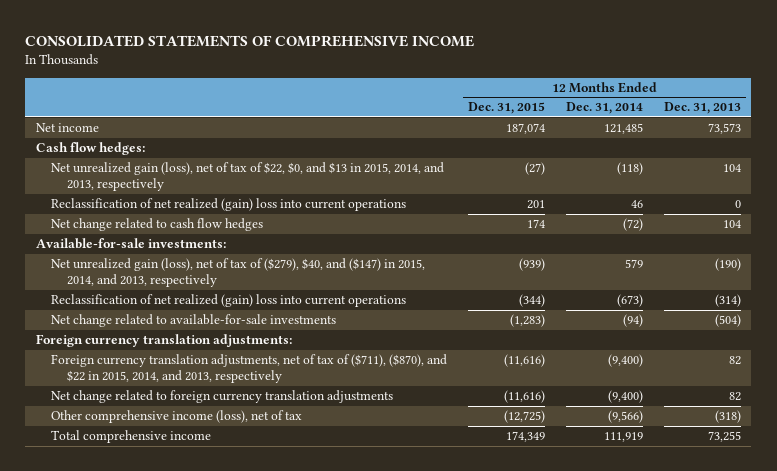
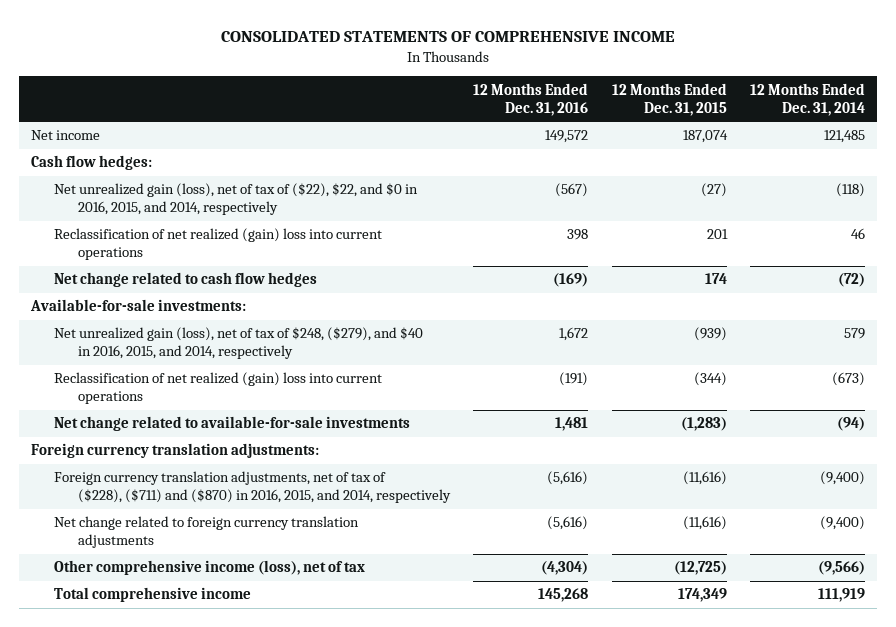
- | 12 Months Ended Dec. 31, 2015 | 12 Months Ended Dec. 31, 2014 | 12 Months Ended Dec. 31, 2013
+ | 12 Months Ended Dec. 31, 2016 | 12 Months Ended Dec. 31, 2015 | 12 Months Ended Dec. 31, 2014
- Net unrealized gain (loss), net of tax of $22, $0, and $13 in 2015, 2014, and 2013, respectively | (27) | (118) | 104
+ Net unrealized gain (loss), net of tax of ($22), $22, and $0 in 2016, 2015, and 2014, respectively | (567) | (27) | (118)
- Net unrealized gain (loss), net of tax of ($279), $40, and ($147) in 2015, 2014, and 2013, respectively | (939) | 579 | (190)
+ Net unrealized gain (loss), net of tax of $248, ($279), and $40 in 2016, 2015, and 2014, respectively | 1,672 | (939) | 579
- Foreign currency translation adjustments, net of tax of ($711), ($870), and $22 in 2015, 2014, and 2013, respectively | (11,616) | (9,400) | 82
+ Foreign currency translation adjustments, net of tax of ($228), ($711) and ($870) in 2016, 2015, and 2014, respectively | (5,616) | (11,616) | (9,400)

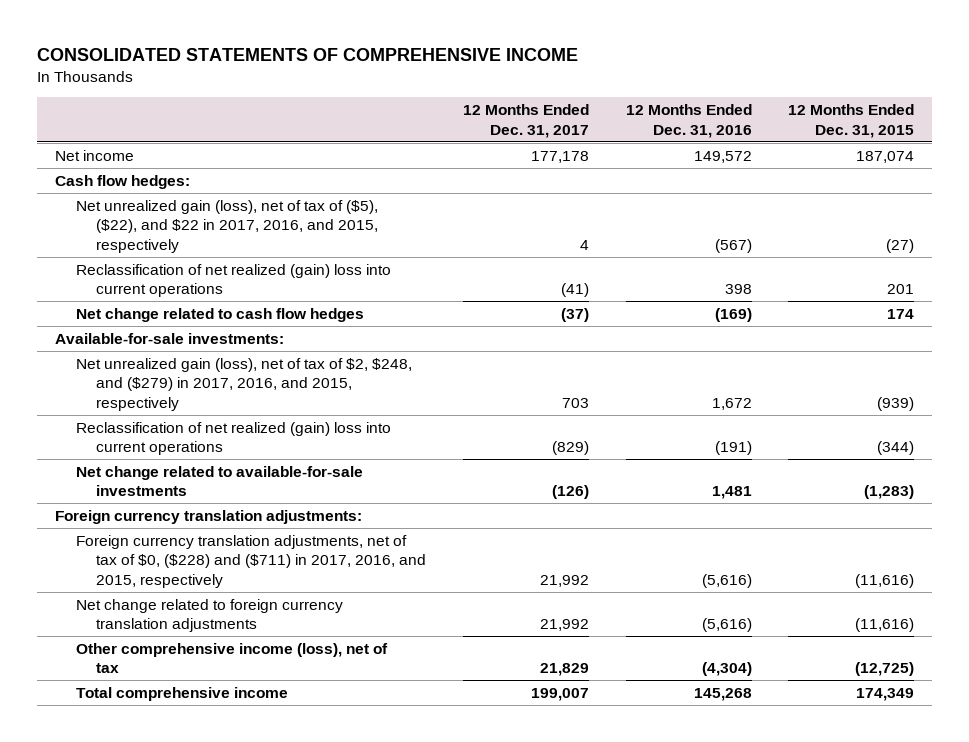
- | 12 Months Ended Dec. 31, 2016 | 12 Months Ended Dec. 31, 2015 | 12 Months Ended Dec. 31, 2014
+ | 12 Months Ended Dec. 31, 2017 | 12 Months Ended Dec. 31, 2016 | 12 Months Ended Dec. 31, 2015
- Net unrealized gain (loss), net of tax of ($22), $22, and $0 in 2016, 2015, and 2014, respectively | (567) | (27) | (118)
+ Net unrealized gain (loss), net of tax of ($5), ($22), and $22 in 2017, 2016, and 2015, respectively | 4 | (567) | (27)
- Net unrealized gain (loss), net of tax of $248, ($279), and $40 in 2016, 2015, and 2014, respectively | 1,672 | (939) | 579
+ Net unrealized gain (loss), net of tax of $2, $248, and ($279) in 2017, 2016, and 2015, respectively | 703 | 1,672 | (939)
- Foreign currency translation adjustments, net of tax of ($228), ($711) and ($870) in 2016, 2015, and 2014, respectively | (5,616) | (11,616) | (9,400)
+ Foreign currency translation adjustments, net of tax of $0, ($228) and ($711) in 2017, 2016, and 2015, respectively | 21,992 | (5,616) | (11,616)

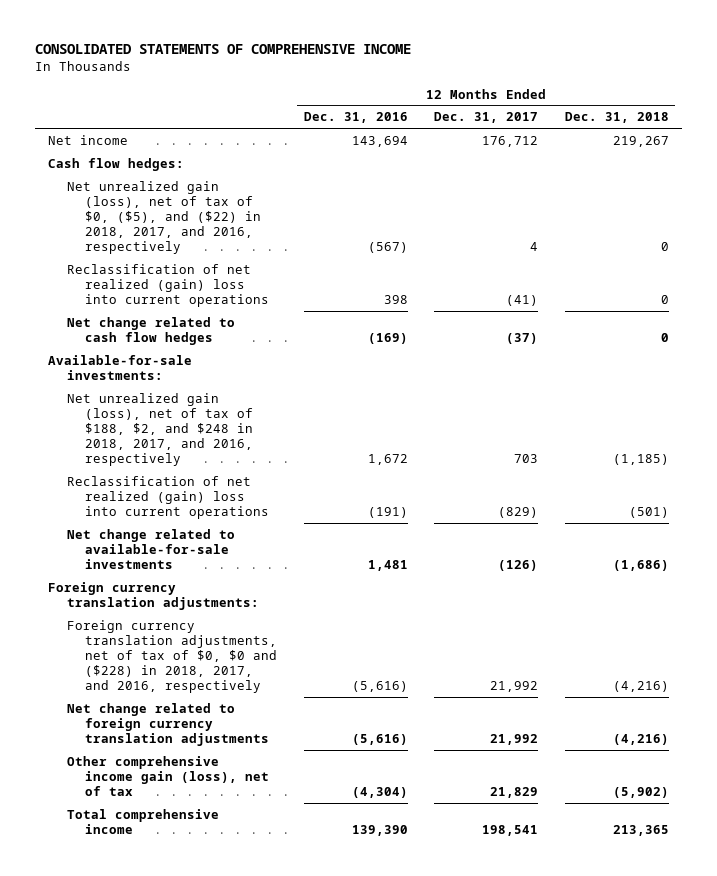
- | 12 Months Ended Dec. 31, 2017 | 12 Months Ended Dec. 31, 2016 | 12 Months Ended Dec. 31, 2015
+ | 12 Months Ended Dec. 31, 2016 | 12 Months Ended Dec. 31, 2017 | 12 Months Ended Dec. 31, 2018
- Net income | 177,178 | 149,572 | 187,074
+ Net income | 143,694 | 176,712 | 219,267
- Net unrealized gain (loss), net of tax of ($5), ($22), and $22 in 2017, 2016, and 2015, respectively | 4 | (567) | (27)
+ Net unrealized gain (loss), net of tax of $0, ($5), and ($22) in 2018, 2017, and 2016, respectively | (567) | 4 | 0
- Net unrealized gain (loss), net of tax of $2, $248, and ($279) in 2017, 2016, and 2015, respectively | 703 | 1,672 | (939)
+ Net unrealized gain (loss), net of tax of $188, $2, and $248 in 2018, 2017, and 2016, respectively | 1,672 | 703 | (1,185)
- Foreign currency translation adjustments, net of tax of $0, ($228) and ($711) in 2017, 2016, and 2015, respectively | 21,992 | (5,616) | (11,616)
+ Foreign currency translation adjustments, net of tax of $0, $0 and ($228) in 2018, 2017, and 2016, respectively | (5,616) | 21,992 | (4,216)
- Other comprehensive income (loss), net of tax | 21,829 | (4,304) | (12,725)
- Total comprehensive income | 199,007 | 145,268 | 174,349
+ Other comprehensive income gain (loss), net of tax | (4,304) | 21,829 | (5,902)
+ Total comprehensive income | 139,390 | 198,541 | 213,365

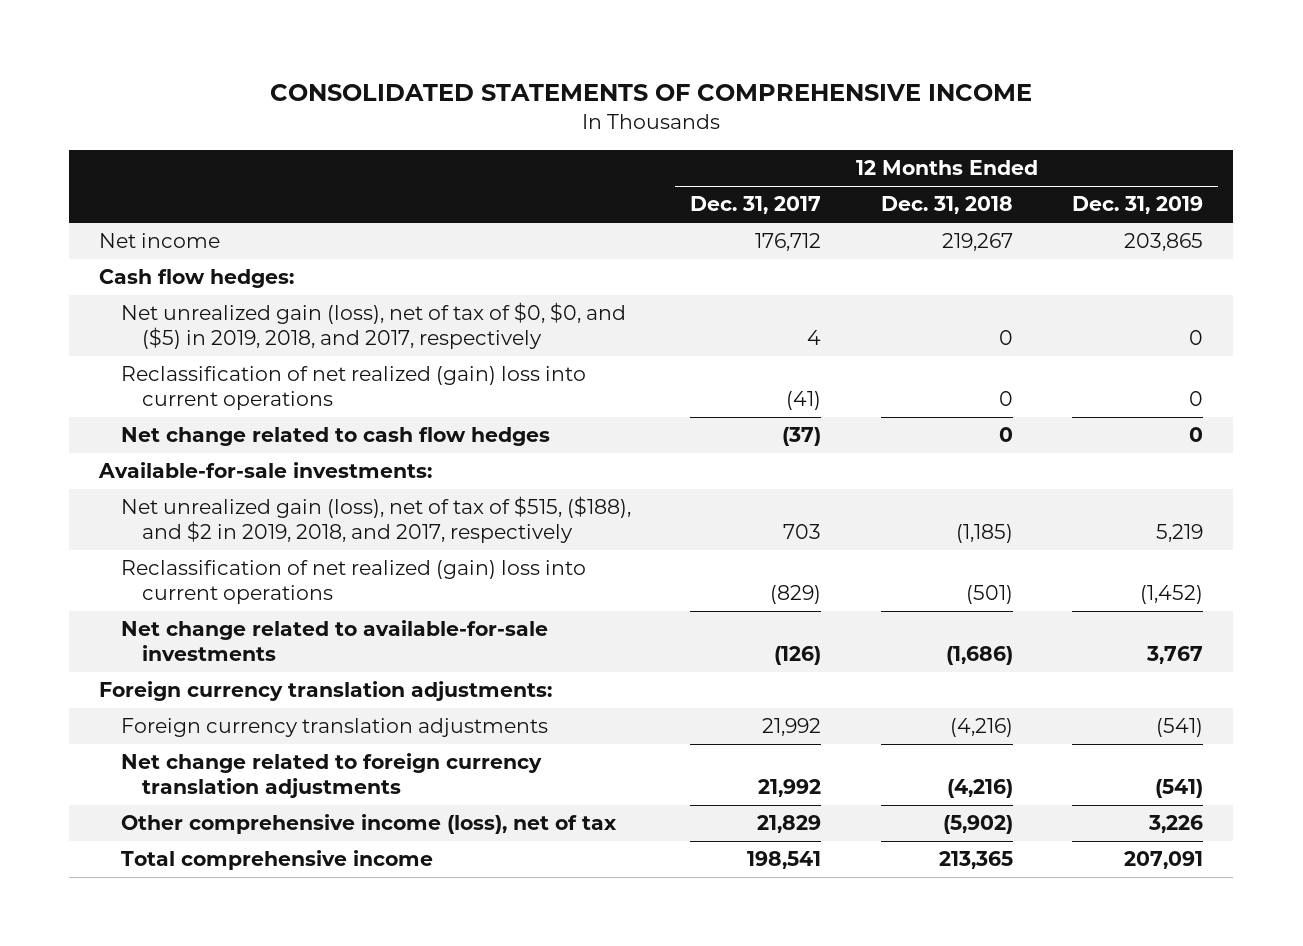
- | 12 Months Ended Dec. 31, 2016 | 12 Months Ended Dec. 31, 2017 | 12 Months Ended Dec. 31, 2018
+ | 12 Months Ended Dec. 31, 2017 | 12 Months Ended Dec. 31, 2018 | 12 Months Ended Dec. 31, 2019
- Net unrealized gain (loss), net of tax of $0, ($5), and ($22) in 2018, 2017, and 2016, respectively | (567) | 4 | 0
+ Net unrealized gain (loss), net of tax of $0, $0, and ($5) in 2019, 2018, and 2017, respectively | 4 | 0 | 0
- Net unrealized gain (loss), net of tax of $188, $2, and $248 in 2018, 2017, and 2016, respectively | 1,672 | 703 | (1,185)
+ Net unrealized gain (loss), net of tax of $515, ($188), and $2 in 2019, 2018, and 2017, respectively | 703 | (1,185) | 5,219
- Foreign currency translation adjustments, net of tax of $0, $0 and ($228) in 2018, 2017, and 2016, respectively | (5,616) | 21,992 | (4,216)
+ Foreign currency translation adjustments | 21,992 | (4,216) | (541)
- Other comprehensive income gain (loss), net of tax | (4,304) | 21,829 | (5,902)
+ Other comprehensive income (loss), net of tax | 21,829 | (5,902) | 3,226

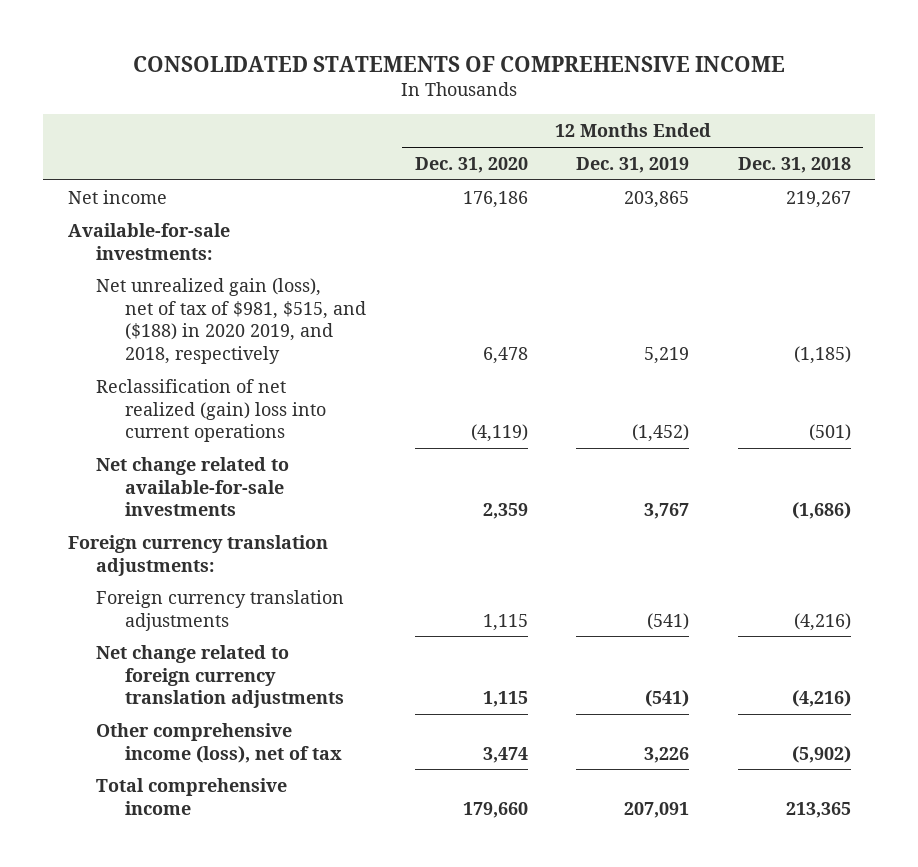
- | 12 Months Ended Dec. 31, 2017 | 12 Months Ended Dec. 31, 2018 | 12 Months Ended Dec. 31, 2019
+ | 12 Months Ended Dec. 31, 2020 | 12 Months Ended Dec. 31, 2019 | 12 Months Ended Dec. 31, 2018
- Cash flow hedges:
- Net unrealized gain (loss), net of tax of $0, $0, and ($5) in 2019, 2018, and 2017, respectively | 4 | 0 | 0
- Reclassification of net realized (gain) loss into current operations | (41) | 0 | 0
- Net change related to cash flow hedges | (37) | 0 | 0
- Net unrealized gain (loss), net of tax of $515, ($188), and $2 in 2019, 2018, and 2017, respectively | 703 | (1,185) | 5,219
+ Net unrealized gain (loss), net of tax of $981, $515, and ($188) in 2020 2019, and 2018, respectively | 6,478 | 5,219 | (1,185)

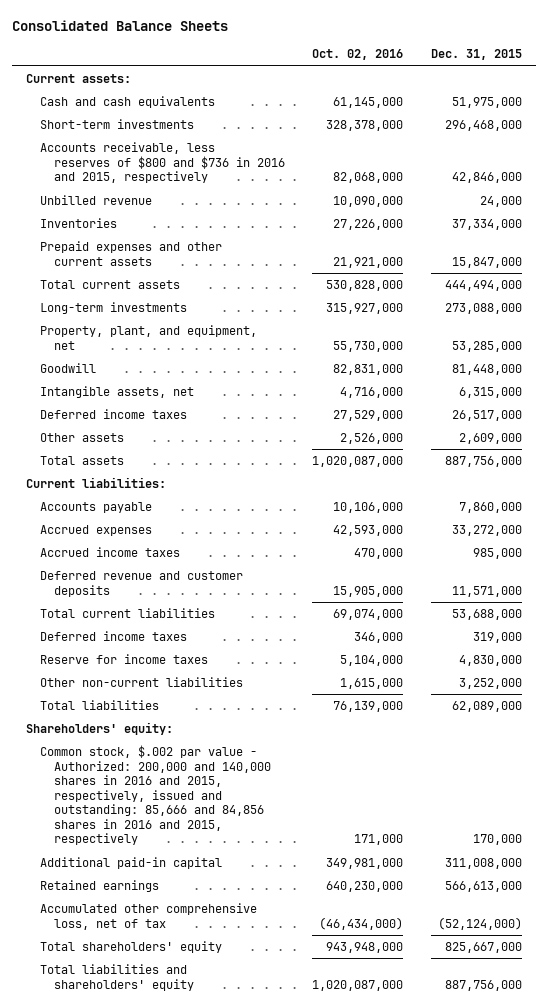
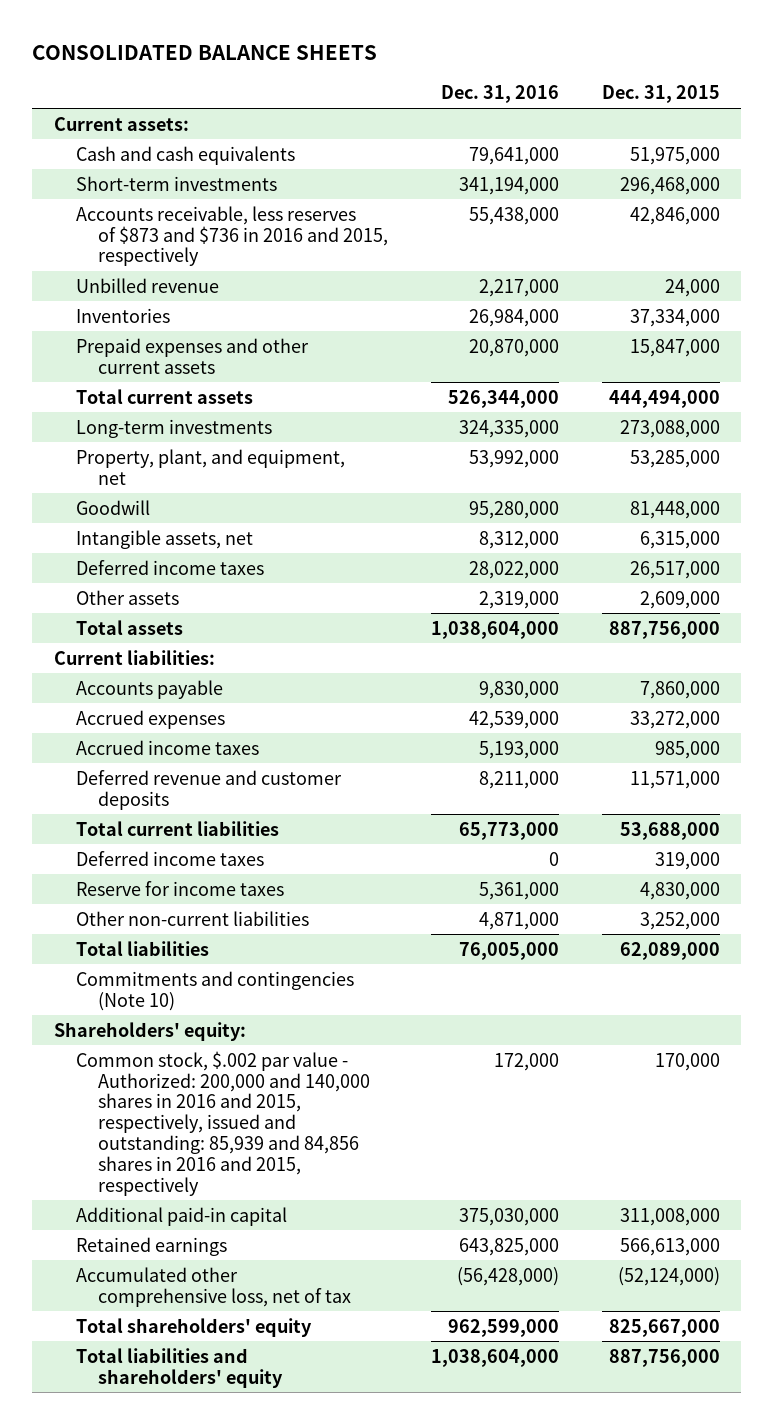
- Consolidated Balance Sheets
+ CONSOLIDATED BALANCE SHEETS
- | Oct. 02, 2016 | Dec. 31, 2015
+ | Dec. 31, 2016 | Dec. 31, 2015
- Accounts receivable, less reserves of $800 and $736 in 2016 and 2015, respectively | 82,068,000 | 42,846,000
+ Accounts receivable, less reserves of $873 and $736 in 2016 and 2015, respectively | 55,438,000 | 42,846,000
+ Commitments and contingencies (Note 10)
- Common stock, $.002 par value - Authorized: 200,000 and 140,000 shares in 2016 and 2015, respectively, issued and outstanding: 85,666 and 84,856 shares in 2016 and 2015, respectively | 171,000 | 170,000
+ Common stock, $.002 par value - Authorized: 200,000 and 140,000 shares in 2016 and 2015, respectively, issued and outstanding: 85,939 and 84,856 shares in 2016 and 2015, respectively | 172,000 | 170,000

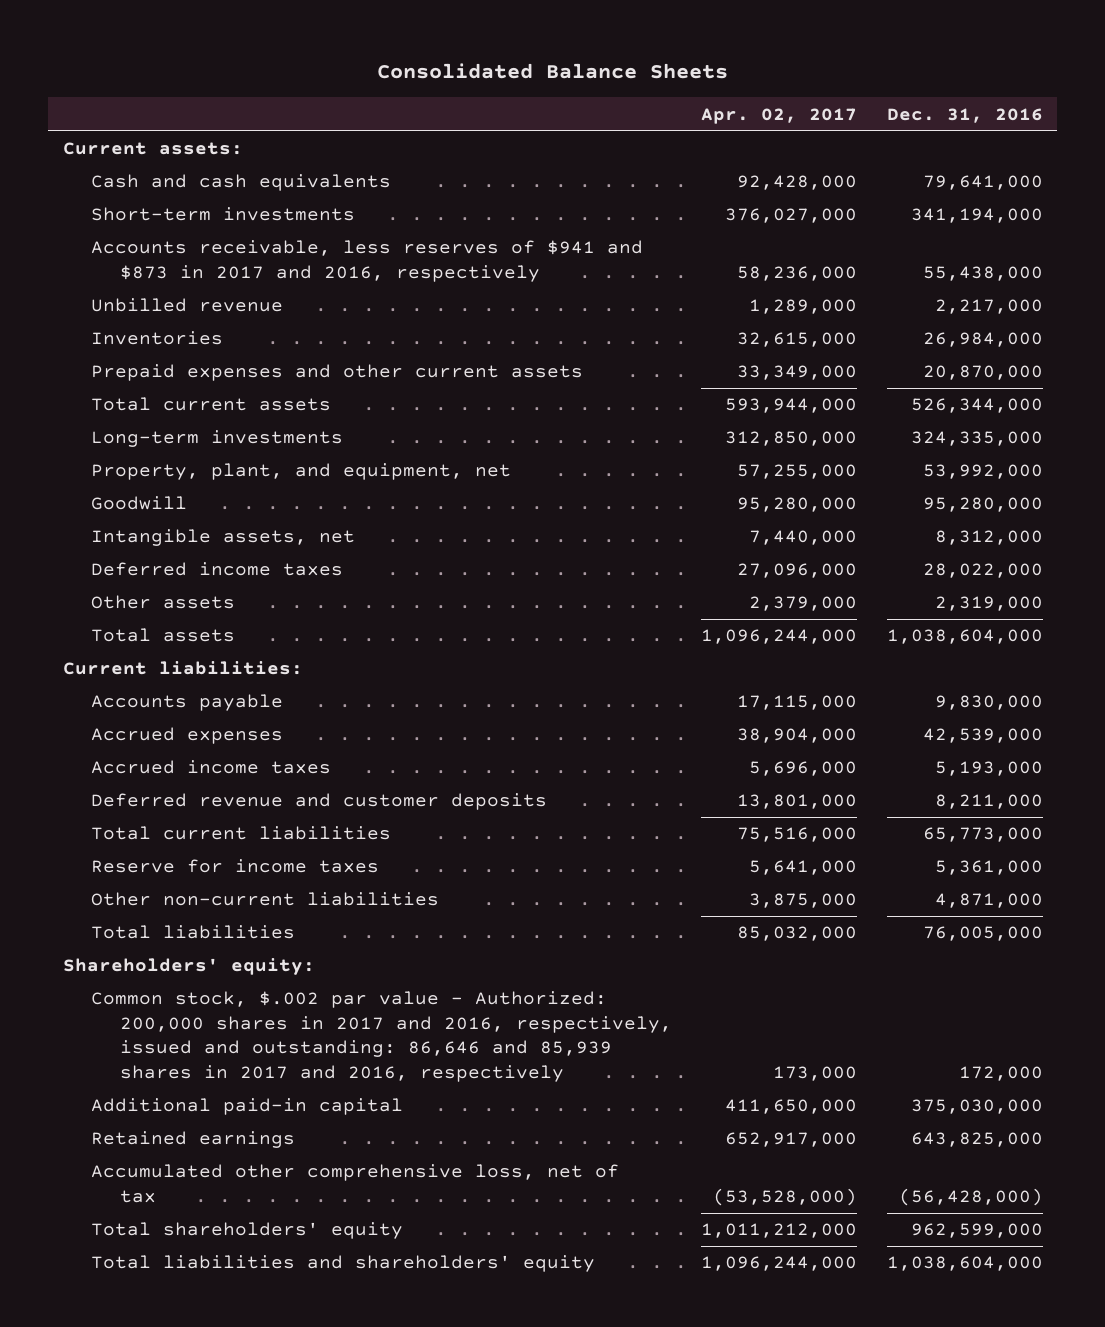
- CONSOLIDATED BALANCE SHEETS
+ Consolidated Balance Sheets
- | Dec. 31, 2016 | Dec. 31, 2015
+ | Apr. 02, 2017 | Dec. 31, 2016
- Accounts receivable, less reserves of $873 and $736 in 2016 and 2015, respectively | 55,438,000 | 42,846,000
+ Accounts receivable, less reserves of $941 and $873 in 2017 and 2016, respectively | 58,236,000 | 55,438,000
- Deferred income taxes | 0 | 319,000
- Commitments and contingencies (Note 10)
- Common stock, $.002 par value - Authorized: 200,000 and 140,000 shares in 2016 and 2015, respectively, issued and outstanding: 85,939 and 84,856 shares in 2016 and 2015, respectively | 172,000 | 170,000
+ Common stock, $.002 par value - Authorized: 200,000 shares in 2017 and 2016, respectively, issued and outstanding: 86,646 and 85,939 shares in 2017 and 2016, respectively | 173,000 | 172,000

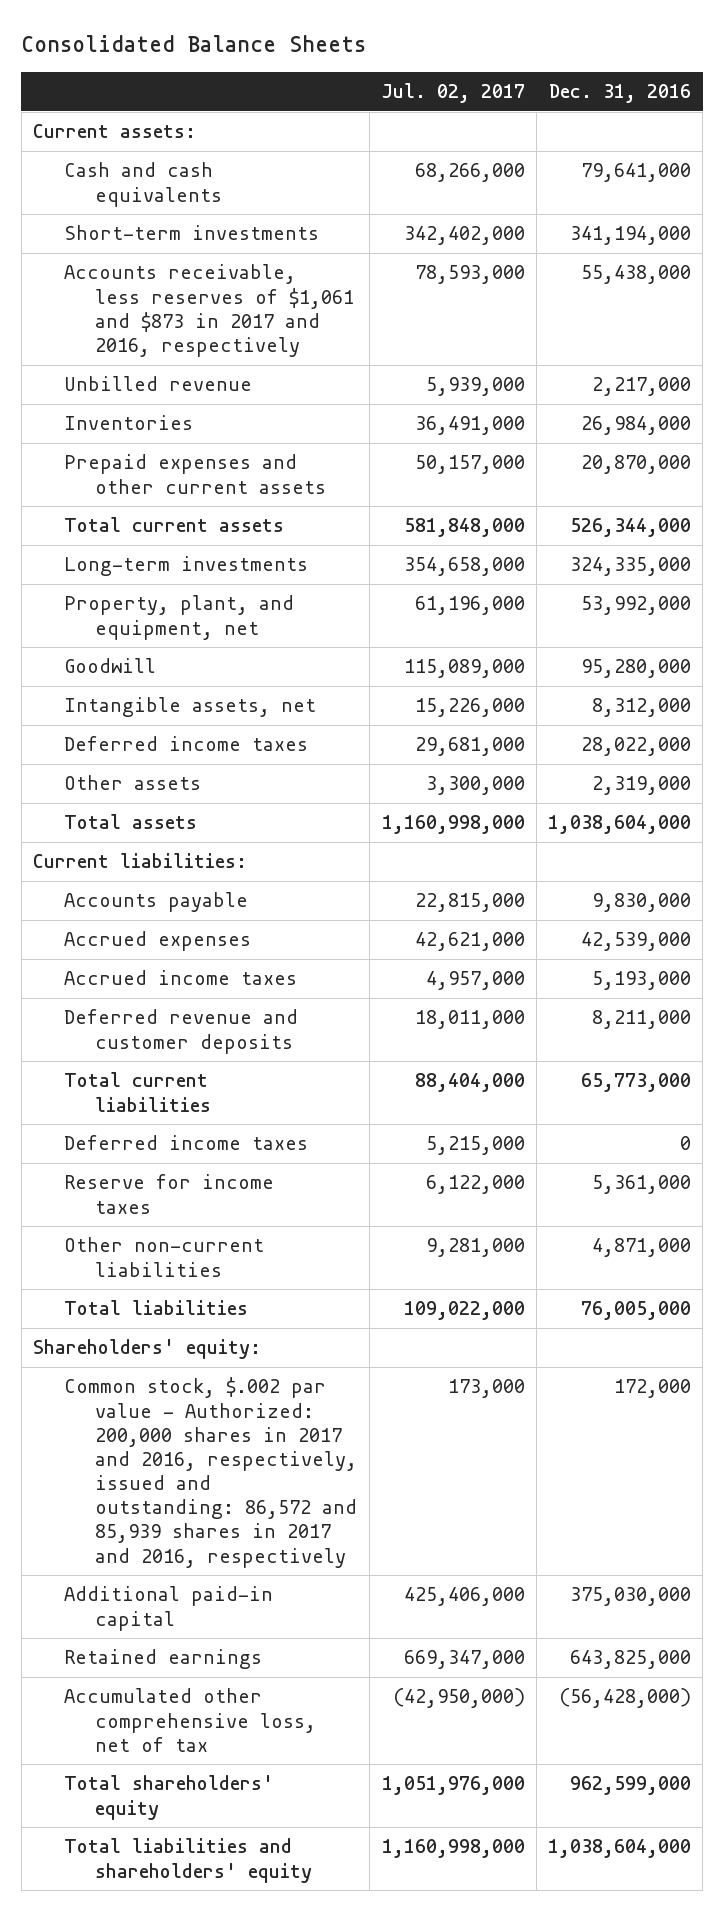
- | Apr. 02, 2017 | Dec. 31, 2016
+ | Jul. 02, 2017 | Dec. 31, 2016
- Accounts receivable, less reserves of $941 and $873 in 2017 and 2016, respectively | 58,236,000 | 55,438,000
+ Accounts receivable, less reserves of $1,061 and $873 in 2017 and 2016, respectively | 78,593,000 | 55,438,000
+ Deferred income taxes | 5,215,000 | 0
- Common stock, $.002 par value - Authorized: 200,000 shares in 2017 and 2016, respectively, issued and outstanding: 86,646 and 85,939 shares in 2017 and 2016, respectively | 173,000 | 172,000
+ Common stock, $.002 par value - Authorized: 200,000 shares in 2017 and 2016, respectively, issued and outstanding: 86,572 and 85,939 shares in 2017 and 2016, respectively | 173,000 | 172,000

